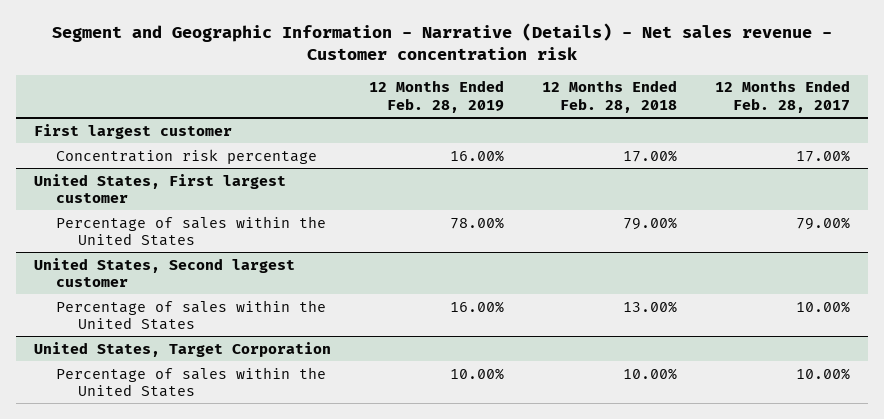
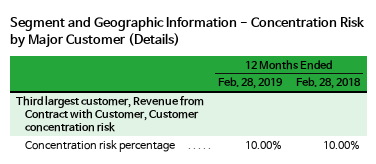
- Segment and Geographic Information - Narrative (Details) - Net sales revenue - Customer concentration risk
+ Segment and Geographic Information - Concentration Risk by Major Customer (Details)
- | 12 Months Ended Feb. 28, 2019 | 12 Months Ended Feb. 28, 2018 | 12 Months Ended Feb. 28, 2017
+ | 12 Months Ended Feb. 28, 2019 | 12 Months Ended Feb. 28, 2018
- First largest customer
- Concentration risk percentage | 16.00% | 17.00% | 17.00%
- United States, First largest customer
- Percentage of sales within the United States | 78.00% | 79.00% | 79.00%
- United States, Second largest customer
- Percentage of sales within the United States | 16.00% | 13.00% | 10.00%
- United States, Target Corporation
- Percentage of sales within the United States | 10.00% | 10.00% | 10.00%
+ Third largest customer, Revenue from Contract with Customer, Customer concentration risk
+ Concentration risk percentage | 10.00% | 10.00%

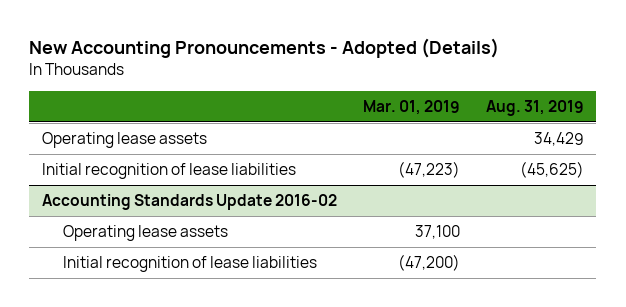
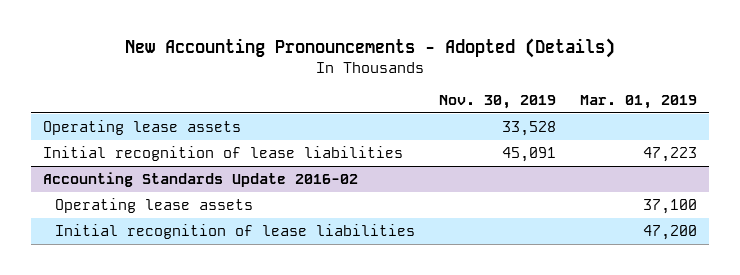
- | Mar. 01, 2019 | Aug. 31, 2019
+ | Nov. 30, 2019 | Mar. 01, 2019
- Initial recognition of lease liabilities | (47,223) | (45,625)
+ Initial recognition of lease liabilities | 45,091 | 47,223
@ Accounting Standards Update 2016-02
- Initial recognition of lease liabilities | (47,200) |
+ Initial recognition of lease liabilities | | 47,200

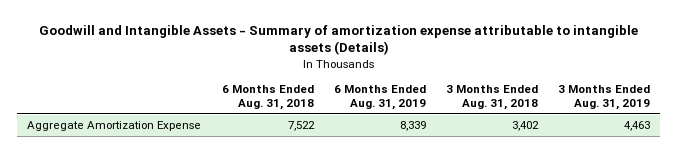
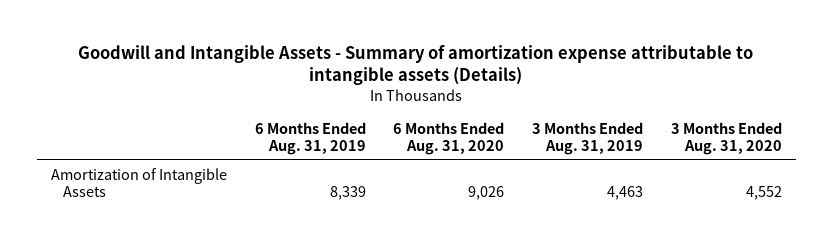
- | 6 Months Ended Aug. 31, 2018 | 6 Months Ended Aug. 31, 2019 | 3 Months Ended Aug. 31, 2018 | 3 Months Ended Aug. 31, 2019
+ | 6 Months Ended Aug. 31, 2019 | 6 Months Ended Aug. 31, 2020 | 3 Months Ended Aug. 31, 2019 | 3 Months Ended Aug. 31, 2020
- Aggregate Amortization Expense | 7,522 | 8,339 | 3,402 | 4,463
+ Amortization of Intangible Assets | 8,339 | 9,026 | 4,463 | 4,552

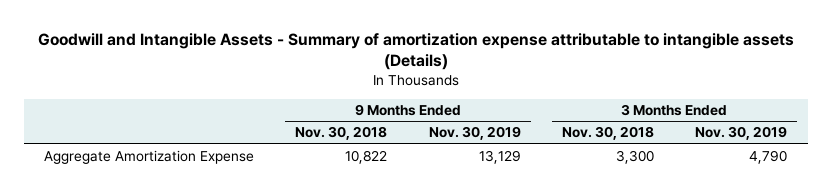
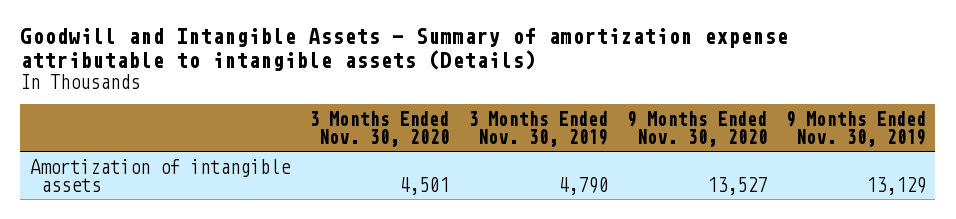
- | 9 Months Ended Nov. 30, 2018 | 9 Months Ended Nov. 30, 2019 | 3 Months Ended Nov. 30, 2018 | 3 Months Ended Nov. 30, 2019
+ | 3 Months Ended Nov. 30, 2020 | 3 Months Ended Nov. 30, 2019 | 9 Months Ended Nov. 30, 2020 | 9 Months Ended Nov. 30, 2019
- Aggregate Amortization Expense | 10,822 | 13,129 | 3,300 | 4,790
+ Amortization of intangible assets | 4,501 | 4,790 | 13,527 | 13,129

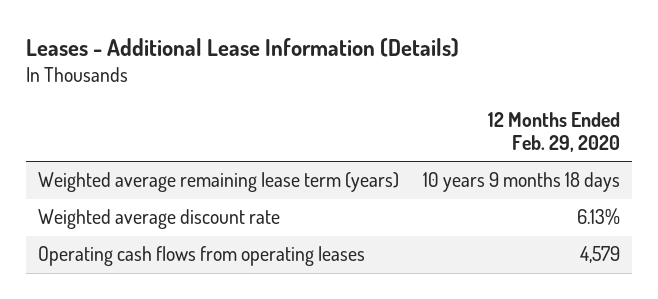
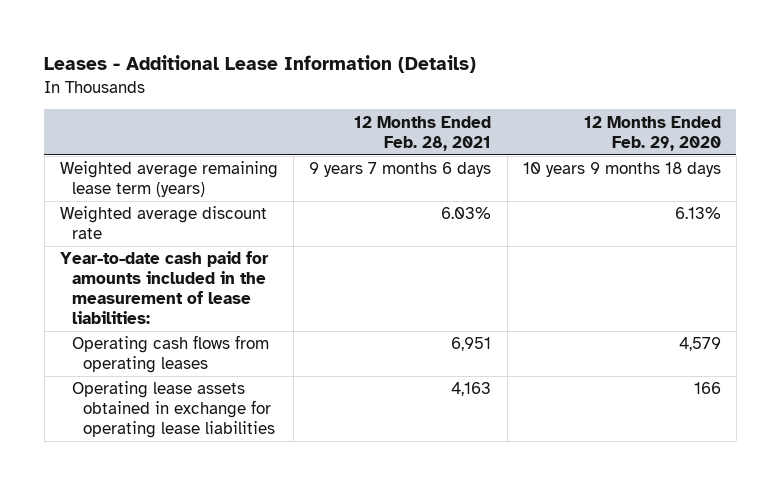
- | 12 Months Ended Feb. 29, 2020
+ | 12 Months Ended Feb. 28, 2021 | 12 Months Ended Feb. 29, 2020
+ Year-to-date cash paid for amounts included in the measurement of lease liabilities:
+ Operating lease assets obtained in exchange for operating lease liabilities | 4,163 | 166

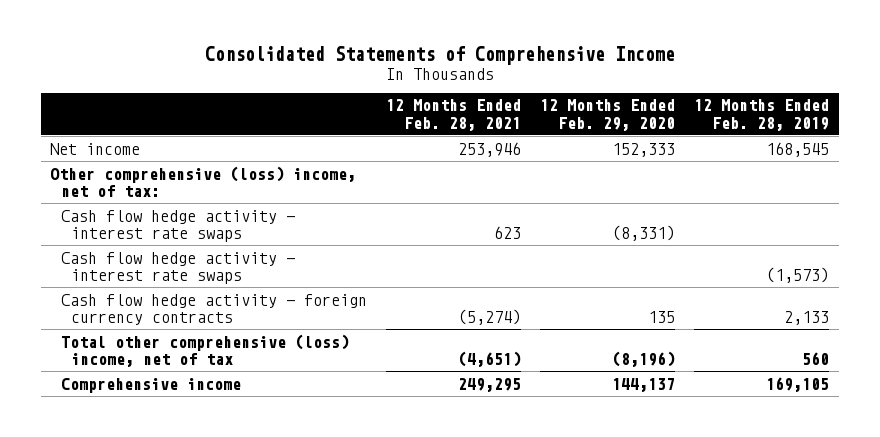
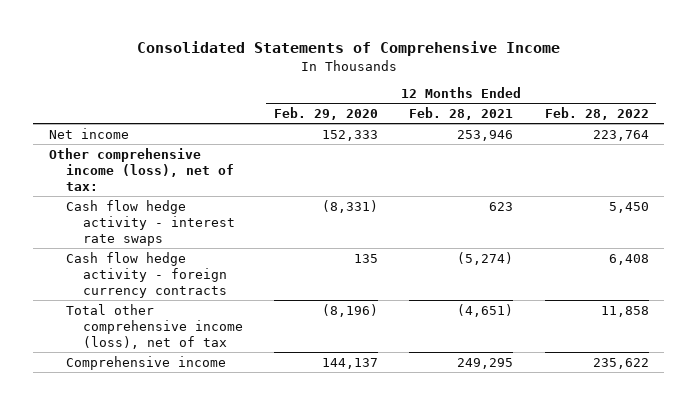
- | 12 Months Ended Feb. 28, 2021 | 12 Months Ended Feb. 29, 2020 | 12 Months Ended Feb. 28, 2019
+ | 12 Months Ended Feb. 29, 2020 | 12 Months Ended Feb. 28, 2021 | 12 Months Ended Feb. 28, 2022
- Other comprehensive (loss) income, net of tax:
+ Other comprehensive income (loss), net of tax:
- Cash flow hedge activity - interest rate swaps | | | (1,573)
- Total other comprehensive (loss) income, net of tax | (4,651) | (8,196) | 560
+ Total other comprehensive income (loss), net of tax | (8,196) | (4,651) | 11,858

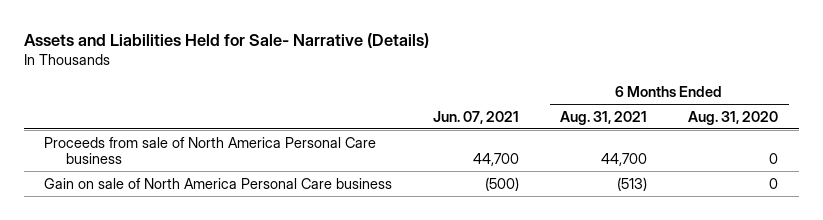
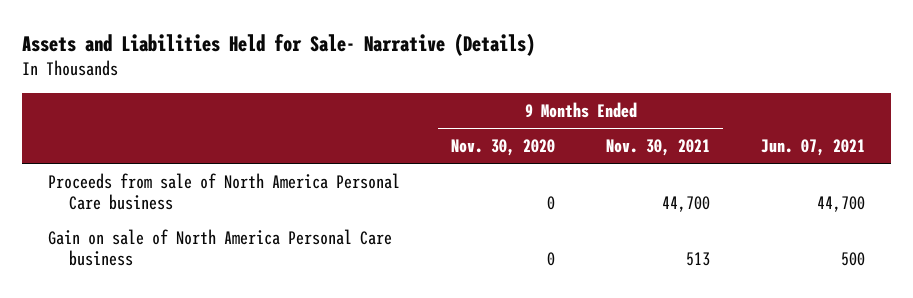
- | Jun. 07, 2021 | 6 Months Ended Aug. 31, 2021 | 6 Months Ended Aug. 31, 2020
+ | 9 Months Ended Nov. 30, 2020 | 9 Months Ended Nov. 30, 2021 | Jun. 07, 2021
- Gain on sale of North America Personal Care business | (500) | (513) | 0
+ Gain on sale of North America Personal Care business | 0 | 513 | 500

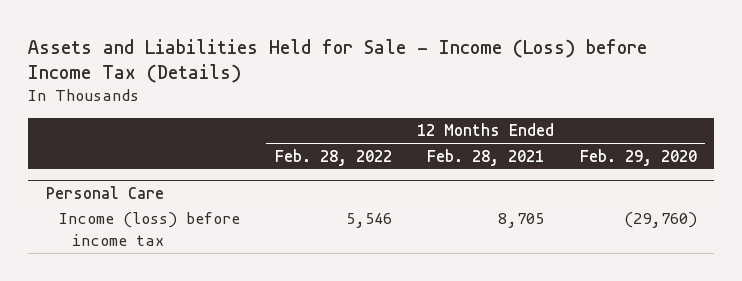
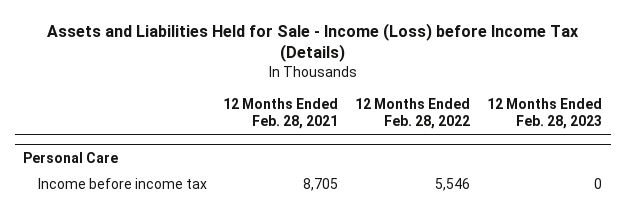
- | 12 Months Ended Feb. 28, 2022 | 12 Months Ended Feb. 28, 2021 | 12 Months Ended Feb. 29, 2020
+ | 12 Months Ended Feb. 28, 2021 | 12 Months Ended Feb. 28, 2022 | 12 Months Ended Feb. 28, 2023
@ Personal Care
- Income (loss) before income tax | 5,546 | 8,705 | (29,760)
+ Income before income tax | 8,705 | 5,546 | 0

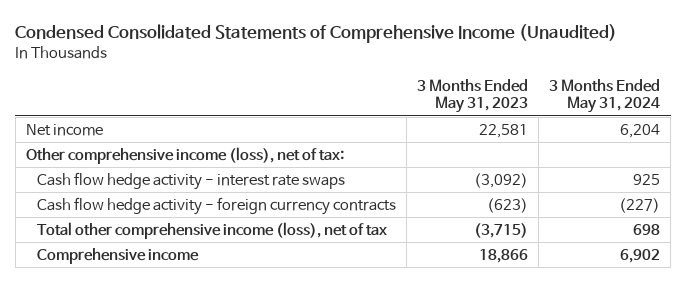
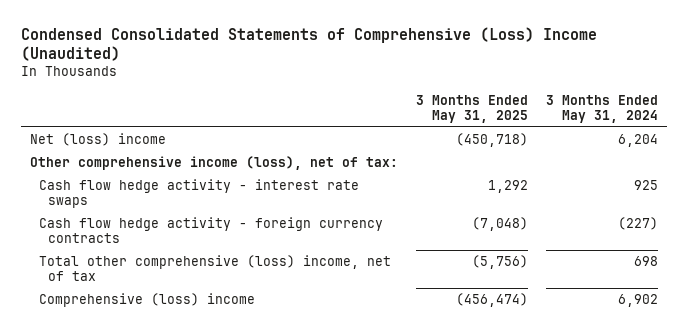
- Condensed Consolidated Statements of Comprehensive Income (Unaudited)
+ Condensed Consolidated Statements of Comprehensive (Loss) Income (Unaudited)
- | 3 Months Ended May 31, 2023 | 3 Months Ended May 31, 2024
+ | 3 Months Ended May 31, 2025 | 3 Months Ended May 31, 2024
- Net income | 22,581 | 6,204
+ Net (loss) income | (450,718) | 6,204
- Total other comprehensive income (loss), net of tax | (3,715) | 698
- Comprehensive income | 18,866 | 6,902
+ Total other comprehensive (loss) income, net of tax | (5,756) | 698
+ Comprehensive (loss) income | (456,474) | 6,902

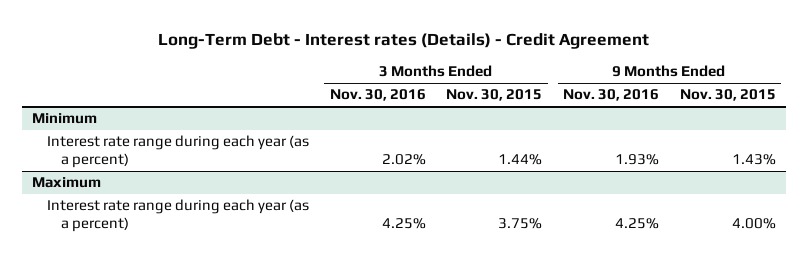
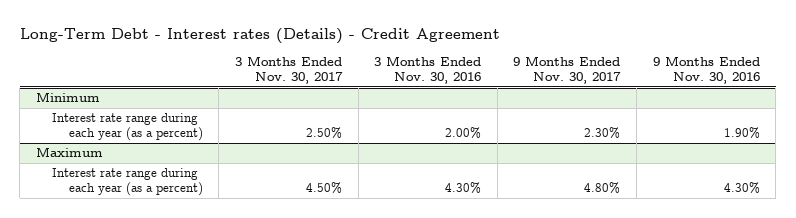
- | 3 Months Ended Nov. 30, 2016 | 3 Months Ended Nov. 30, 2015 | 9 Months Ended Nov. 30, 2016 | 9 Months Ended Nov. 30, 2015
+ | 3 Months Ended Nov. 30, 2017 | 3 Months Ended Nov. 30, 2016 | 9 Months Ended Nov. 30, 2017 | 9 Months Ended Nov. 30, 2016
@ Minimum
- Interest rate range during each year (as a percent) | 2.02% | 1.44% | 1.93% | 1.43%
+ Interest rate range during each year (as a percent) | 2.50% | 2.00% | 2.30% | 1.90%
@ Maximum
- Interest rate range during each year (as a percent) | 4.25% | 3.75% | 4.25% | 4.00%
+ Interest rate range during each year (as a percent) | 4.50% | 4.30% | 4.80% | 4.30%

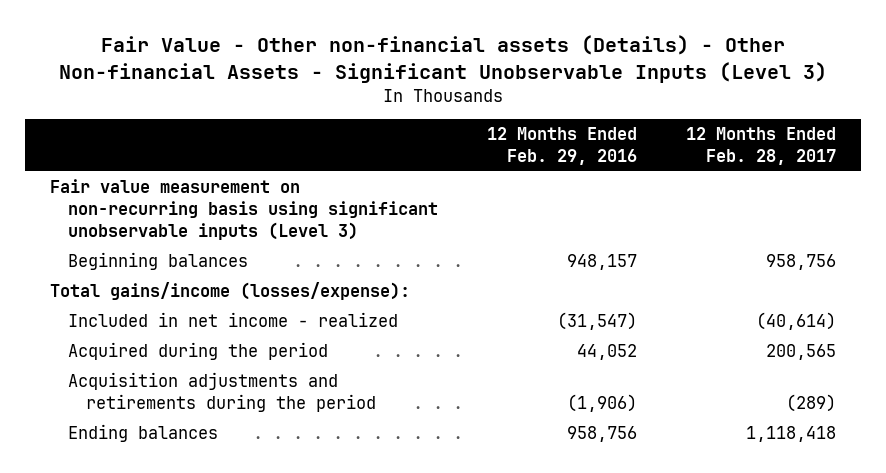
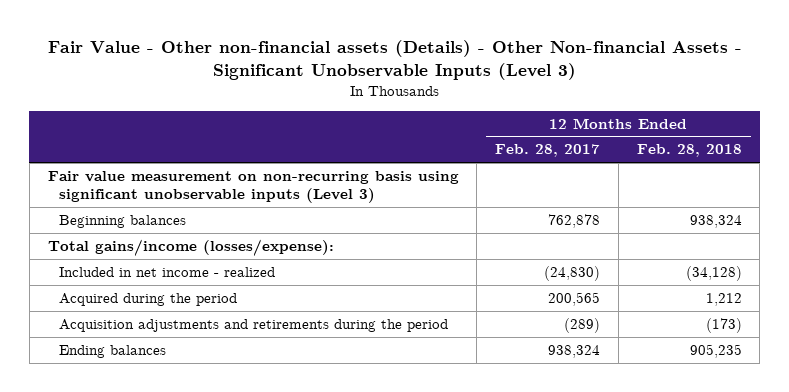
- | 12 Months Ended Feb. 29, 2016 | 12 Months Ended Feb. 28, 2017
+ | 12 Months Ended Feb. 28, 2017 | 12 Months Ended Feb. 28, 2018
- Beginning balances | 948,157 | 958,756
+ Beginning balances | 762,878 | 938,324
- Included in net income - realized | (31,547) | (40,614)
+ Included in net income - realized | (24,830) | (34,128)
- Ending balances | 958,756 | 1,118,418
+ Ending balances | 938,324 | 905,235

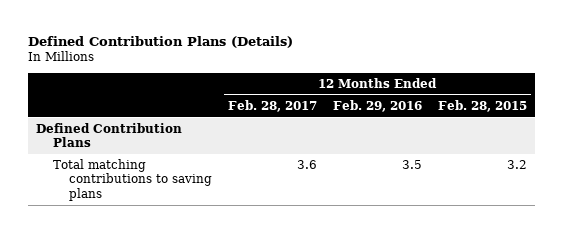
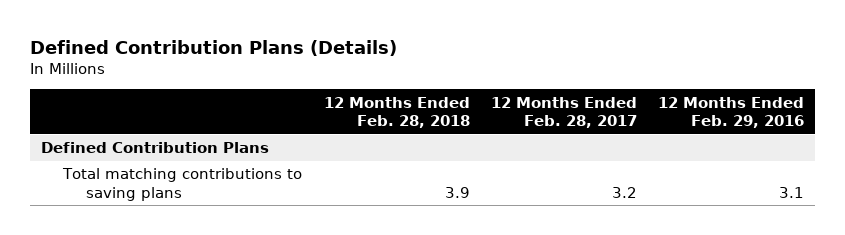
- | 12 Months Ended Feb. 28, 2017 | 12 Months Ended Feb. 29, 2016 | 12 Months Ended Feb. 28, 2015
+ | 12 Months Ended Feb. 28, 2018 | 12 Months Ended Feb. 28, 2017 | 12 Months Ended Feb. 29, 2016
- Total matching contributions to saving plans | 3.6 | 3.5 | 3.2
+ Total matching contributions to saving plans | 3.9 | 3.2 | 3.1

